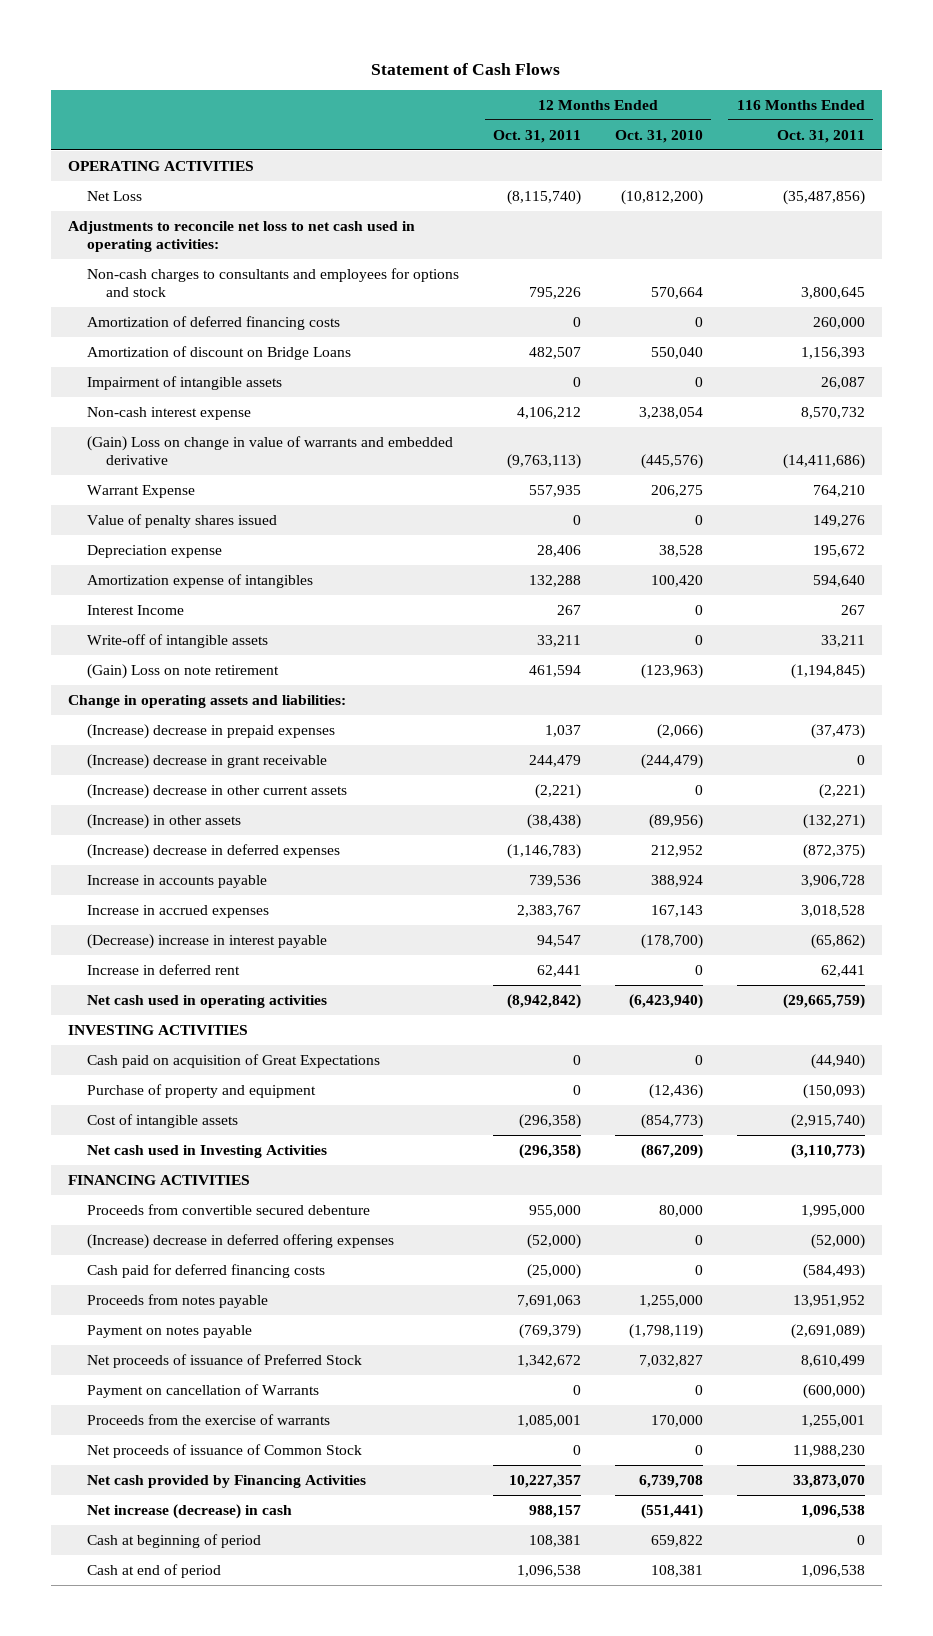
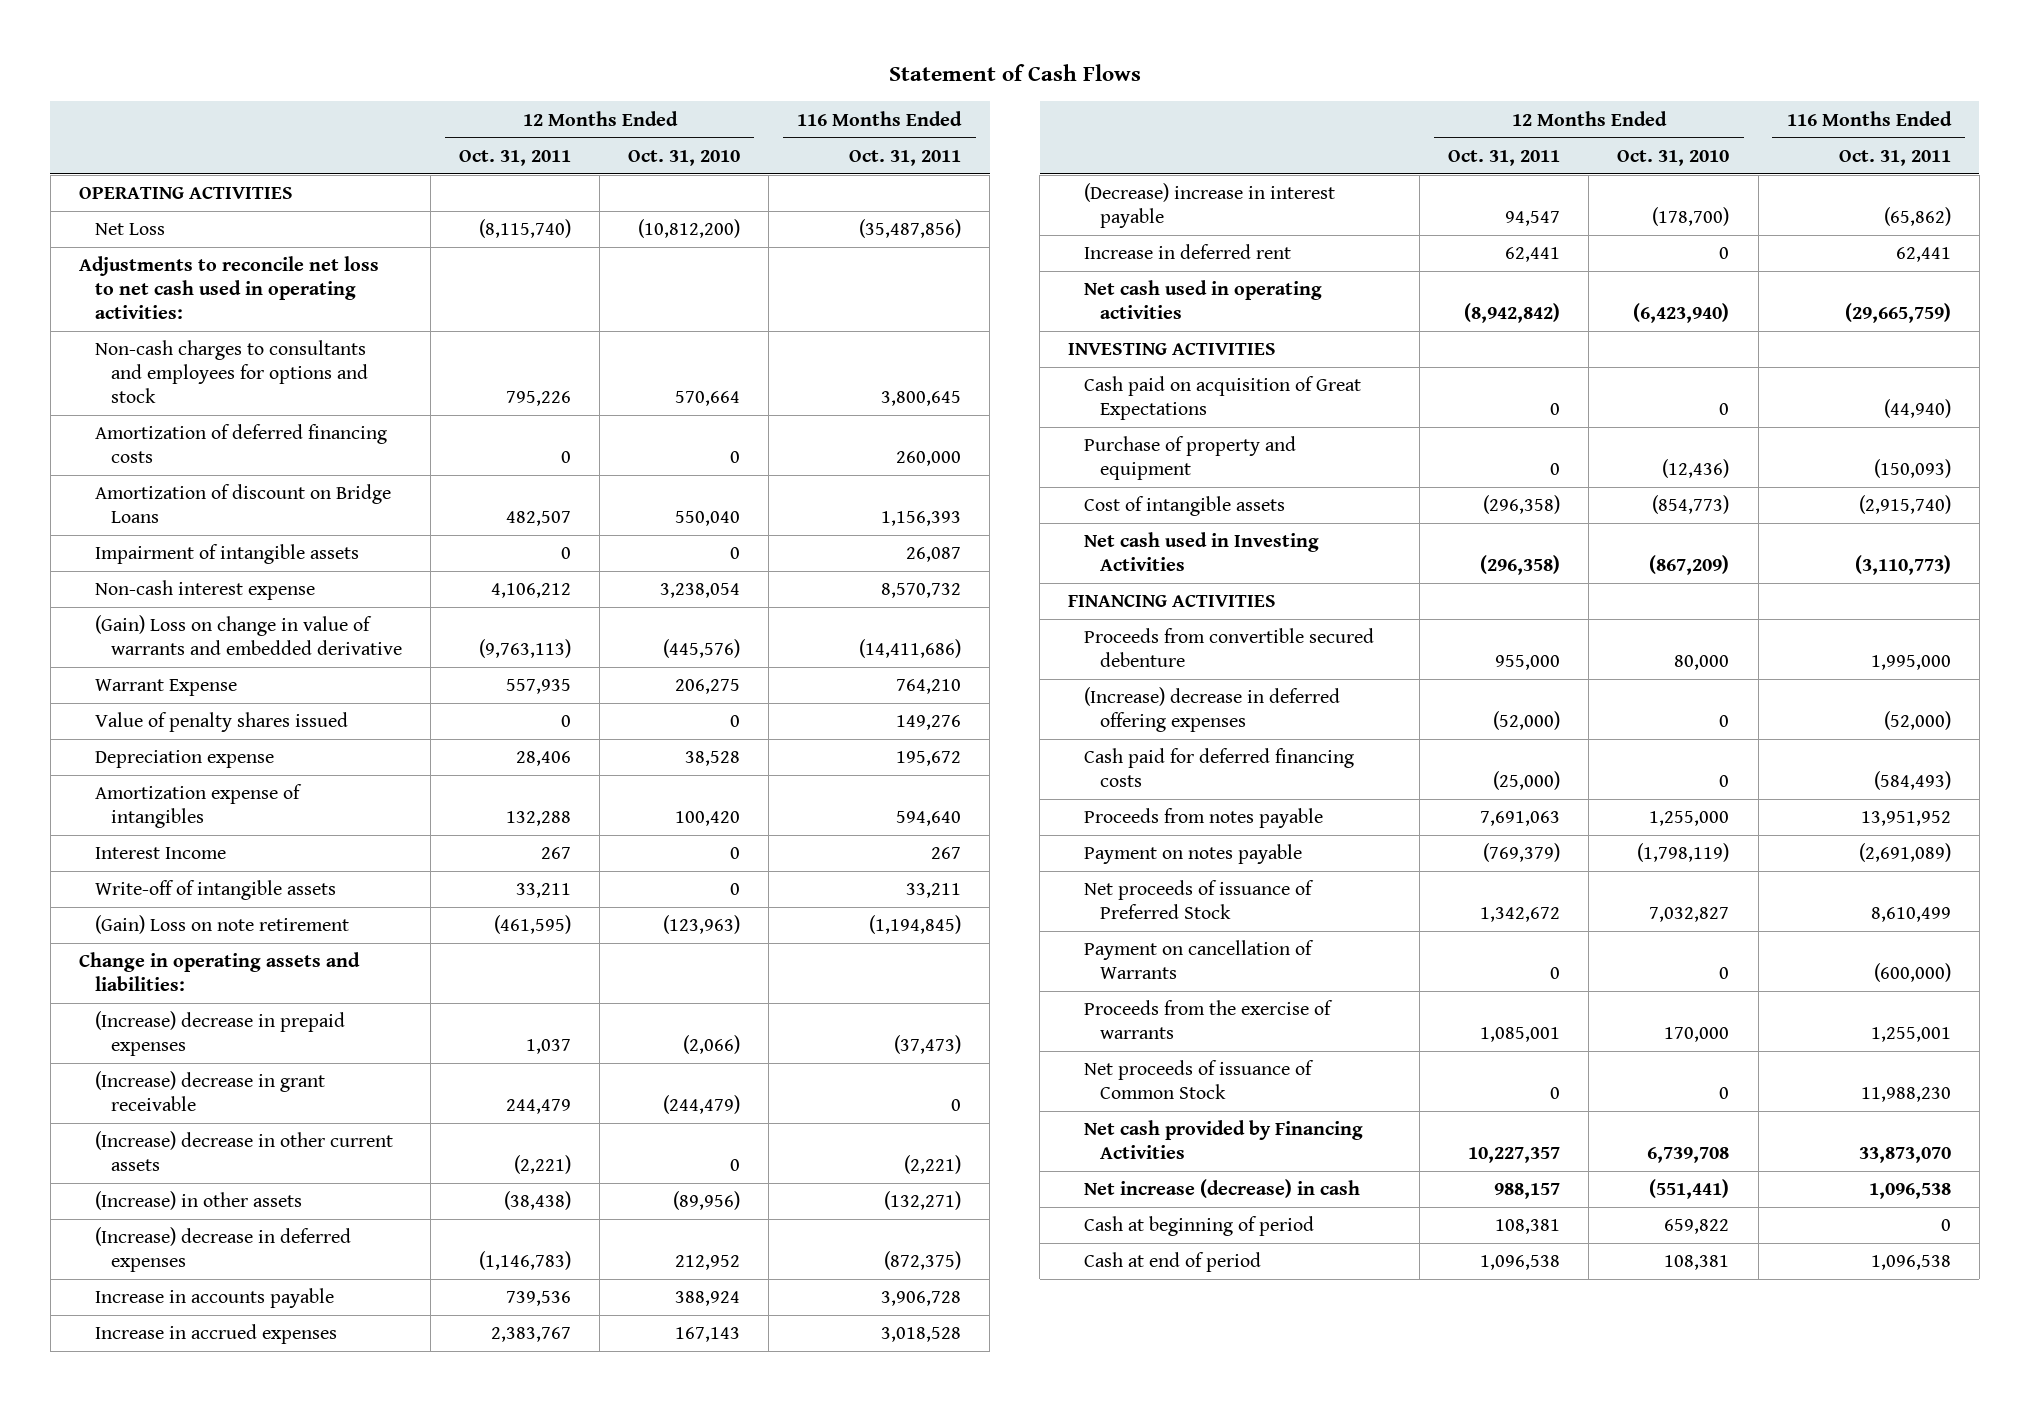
- (Gain) Loss on note retirement | 461,594 | (123,963) | (1,194,845)
+ (Gain) Loss on note retirement | (461,595) | (123,963) | (1,194,845)

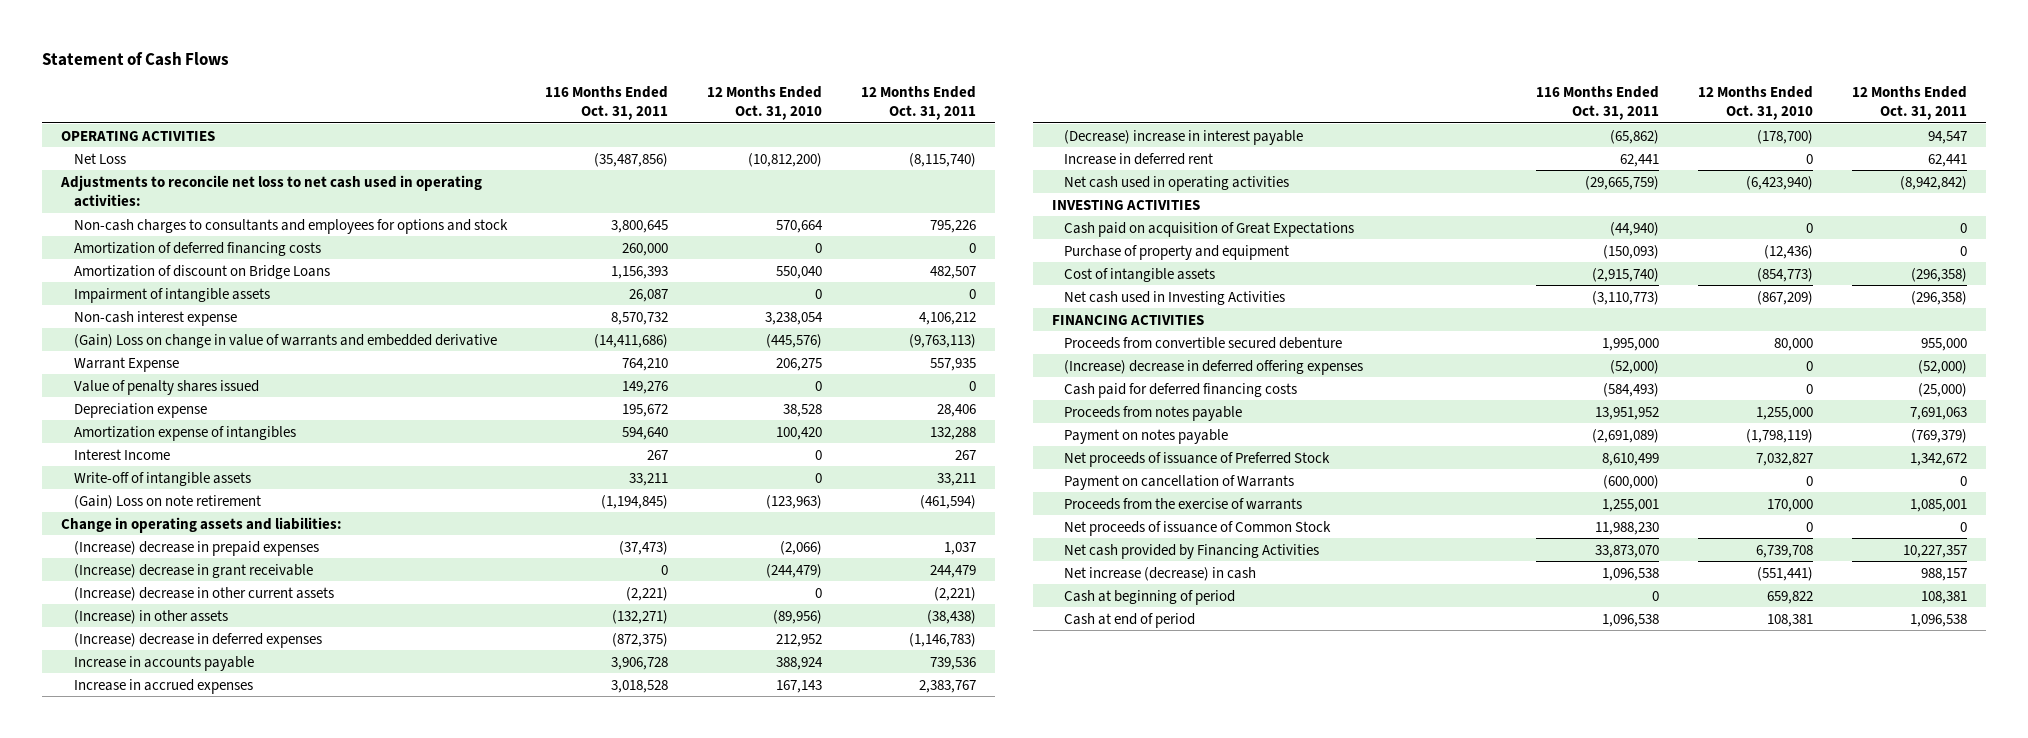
- | 12 Months Ended Oct. 31, 2011 | 12 Months Ended Oct. 31, 2010 | 116 Months Ended Oct. 31, 2011
+ | 116 Months Ended Oct. 31, 2011 | 12 Months Ended Oct. 31, 2010 | 12 Months Ended Oct. 31, 2011
- (Gain) Loss on note retirement | (461,595) | (123,963) | (1,194,845)
+ (Gain) Loss on note retirement | (1,194,845) | (123,963) | (461,594)

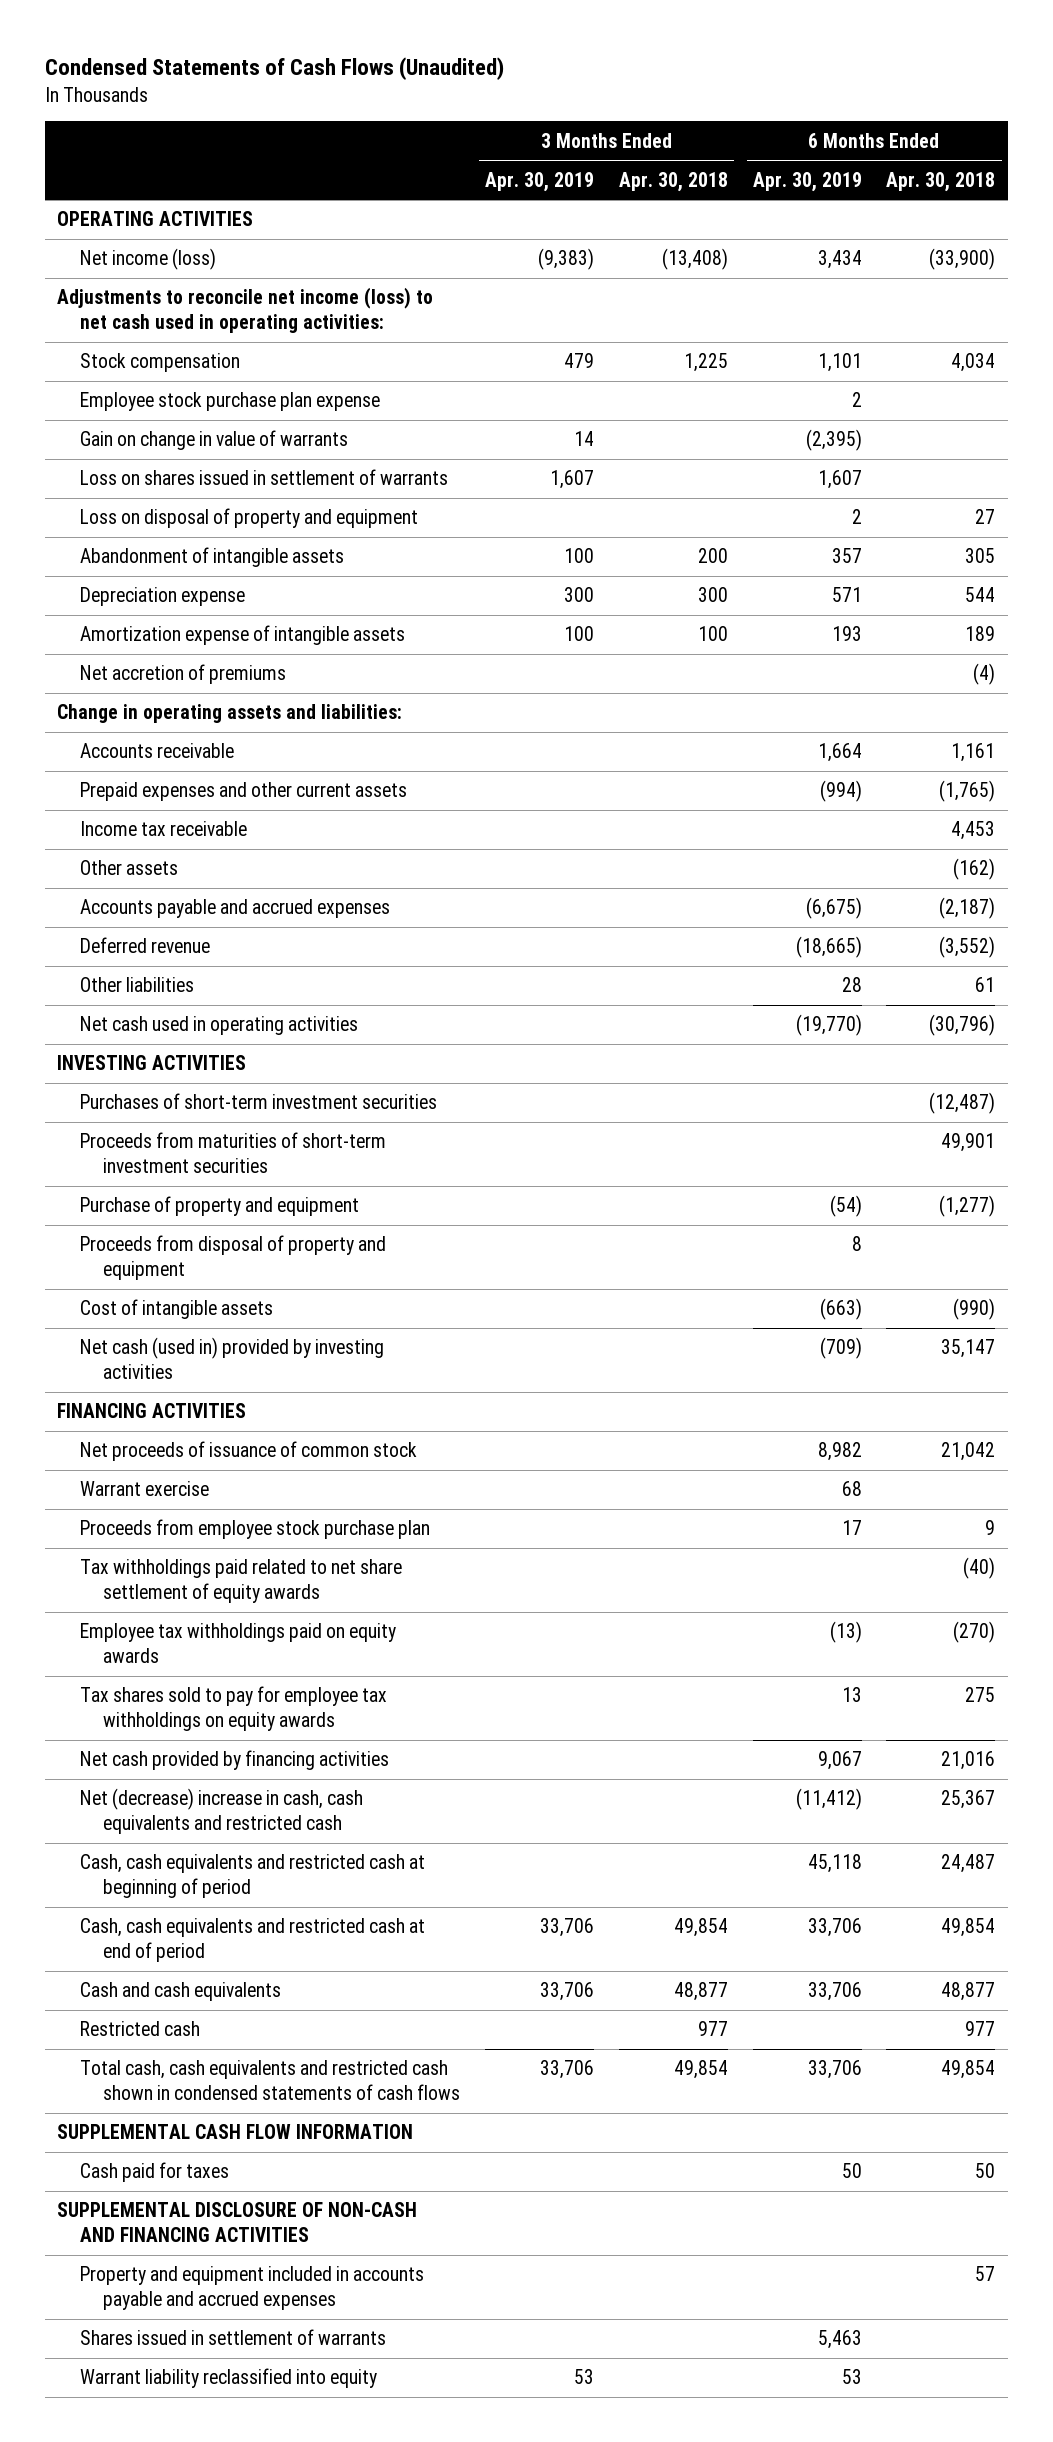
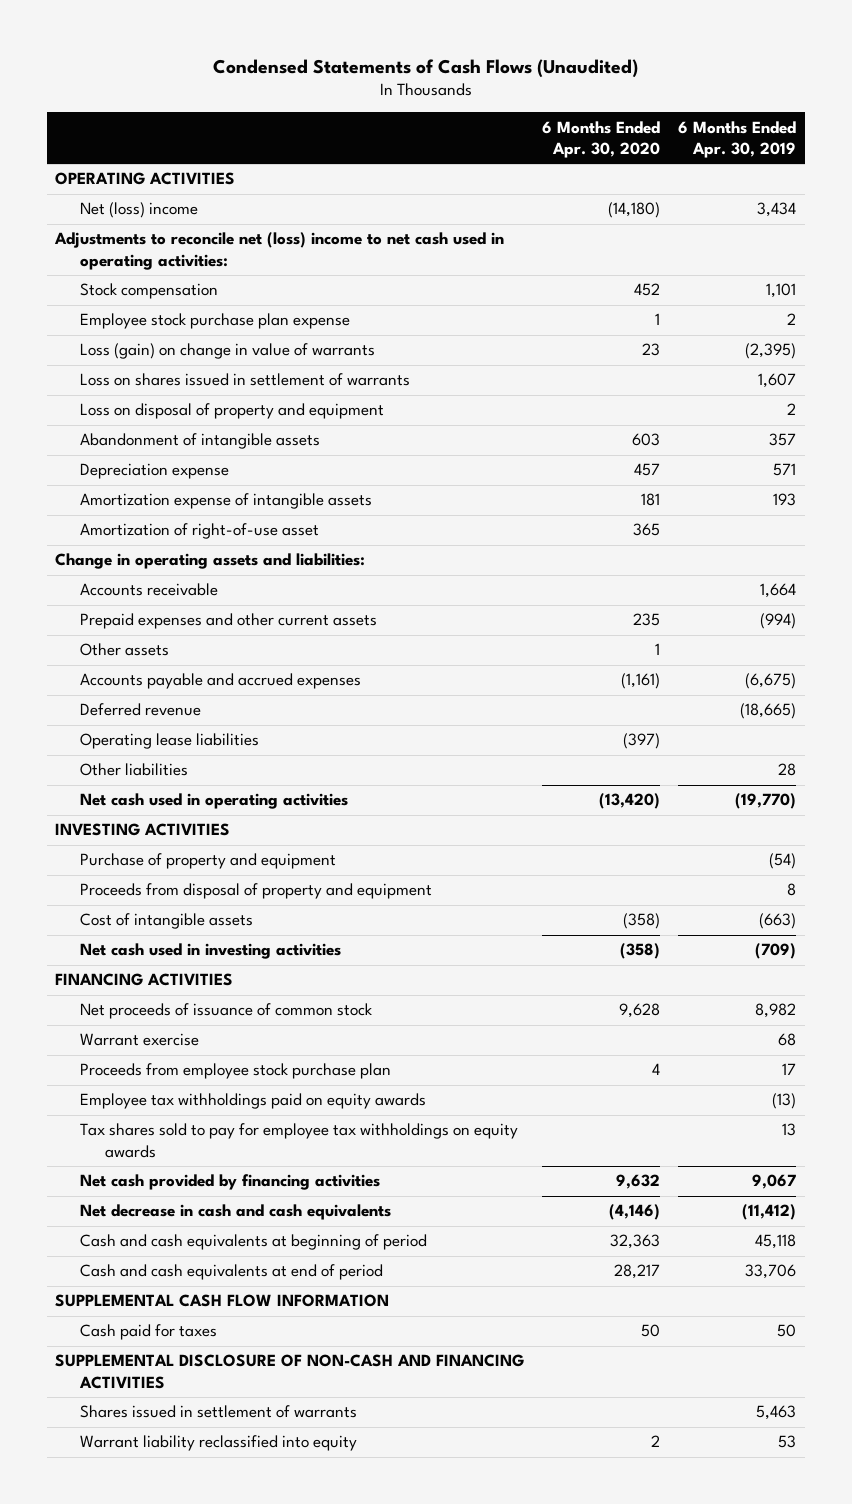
- | 3 Months Ended Apr. 30, 2019 | 3 Months Ended Apr. 30, 2018 | 6 Months Ended Apr. 30, 2019 | 6 Months Ended Apr. 30, 2018
+ | 6 Months Ended Apr. 30, 2020 | 6 Months Ended Apr. 30, 2019
- Net income (loss) | (9,383) | (13,408) | 3,434 | (33,900)
- Adjustments to reconcile net income (loss) to net cash used in operating activities:
+ Net (loss) income | (14,180) | 3,434
+ Adjustments to reconcile net (loss) income to net cash used in operating activities:
- Gain on change in value of warrants | 14 | | (2,395) |
+ Loss (gain) on change in value of warrants | 23 | (2,395)
- Net accretion of premiums | | | | (4)
+ Amortization of right-of-use asset | 365 |
- Income tax receivable | | | | 4,453
+ Operating lease liabilities | (397) |
- Purchases of short-term investment securities | | | | (12,487)
- Proceeds from maturities of short-term investment securities | | | | 49,901
- Net cash (used in) provided by investing activities | | | (709) | 35,147
+ Net cash used in investing activities | (358) | (709)
- Tax withholdings paid related to net share settlement of equity awards | | | | (40)
- Net (decrease) increase in cash, cash equivalents and restricted cash | | | (11,412) | 25,367
- Cash, cash equivalents and restricted cash at beginning of period | | | 45,118 | 24,487
- Cash, cash equivalents and restricted cash at end of period | 33,706 | 49,854 | 33,706 | 49,854
- Cash and cash equivalents | 33,706 | 48,877 | 33,706 | 48,877
- Restricted cash | | 977 | | 977
- Total cash, cash equivalents and restricted cash shown in condensed statements of cash flows | 33,706 | 49,854 | 33,706 | 49,854
+ Net decrease in cash and cash equivalents | (4,146) | (11,412)
+ Cash and cash equivalents at beginning of period | 32,363 | 45,118
+ Cash and cash equivalents at end of period | 28,217 | 33,706
- Property and equipment included in accounts payable and accrued expenses | | | | 57

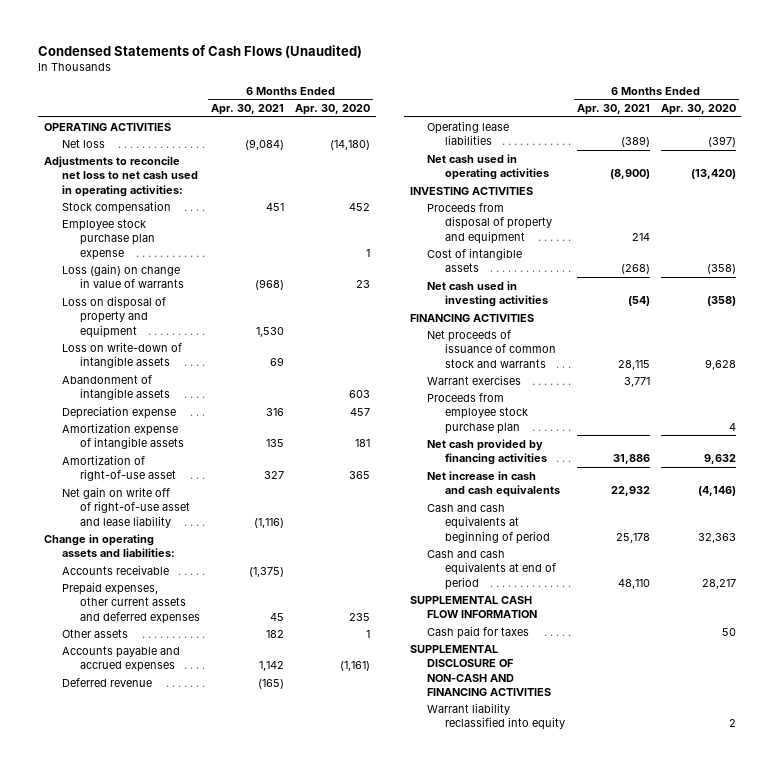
- | 6 Months Ended Apr. 30, 2020 | 6 Months Ended Apr. 30, 2019
+ | 6 Months Ended Apr. 30, 2021 | 6 Months Ended Apr. 30, 2020
- Net (loss) income | (14,180) | 3,434
- Adjustments to reconcile net (loss) income to net cash used in operating activities:
+ Net loss | (9,084) | (14,180)
+ Adjustments to reconcile net loss to net cash used in operating activities:
- Loss on shares issued in settlement of warrants | | 1,607
+ Loss on write-down of intangible assets | 69 |
+ Net gain on write off of right-of-use asset and lease liability | (1,116) |
- Prepaid expenses and other current assets | 235 | (994)
+ Prepaid expenses, other current assets and deferred expenses | 45 | 235
- Other liabilities | | 28
- Purchase of property and equipment | | (54)
- Net proceeds of issuance of common stock | 9,628 | 8,982
- Warrant exercise | | 68
+ Net proceeds of issuance of common stock and warrants | 28,115 | 9,628
+ Warrant exercises | 3,771 |
- Employee tax withholdings paid on equity awards | | (13)
- Tax shares sold to pay for employee tax withholdings on equity awards | | 13
- Net decrease in cash and cash equivalents | (4,146) | (11,412)
+ Net increase in cash and cash equivalents | 22,932 | (4,146)
- Shares issued in settlement of warrants | | 5,463

